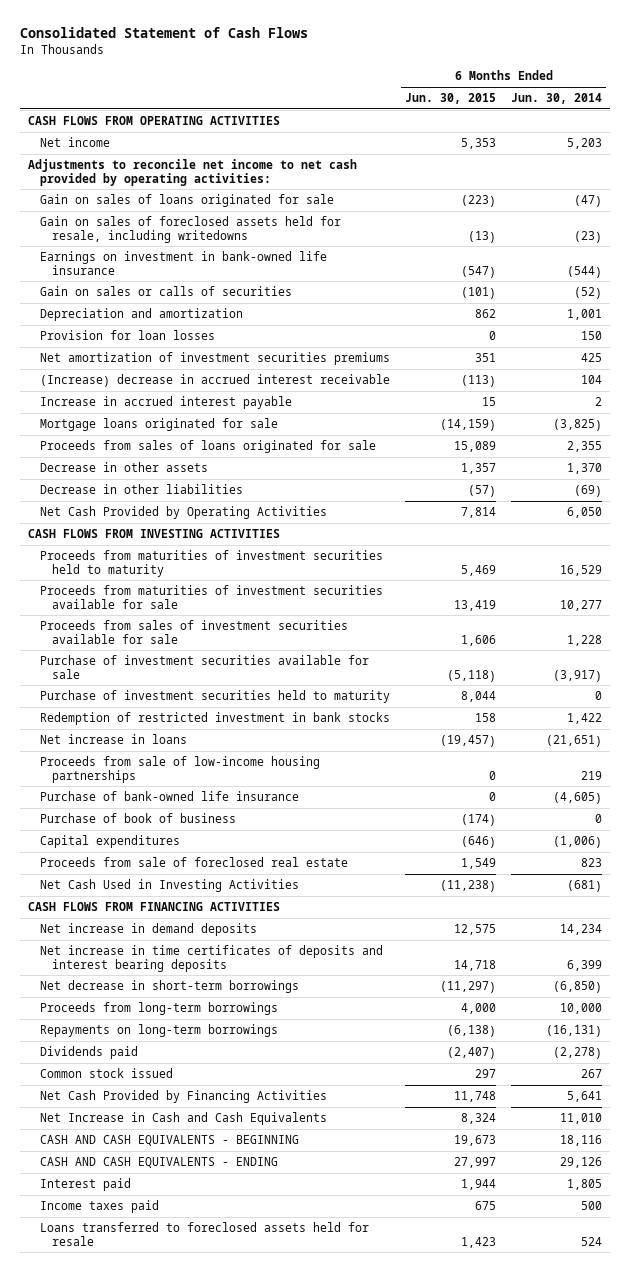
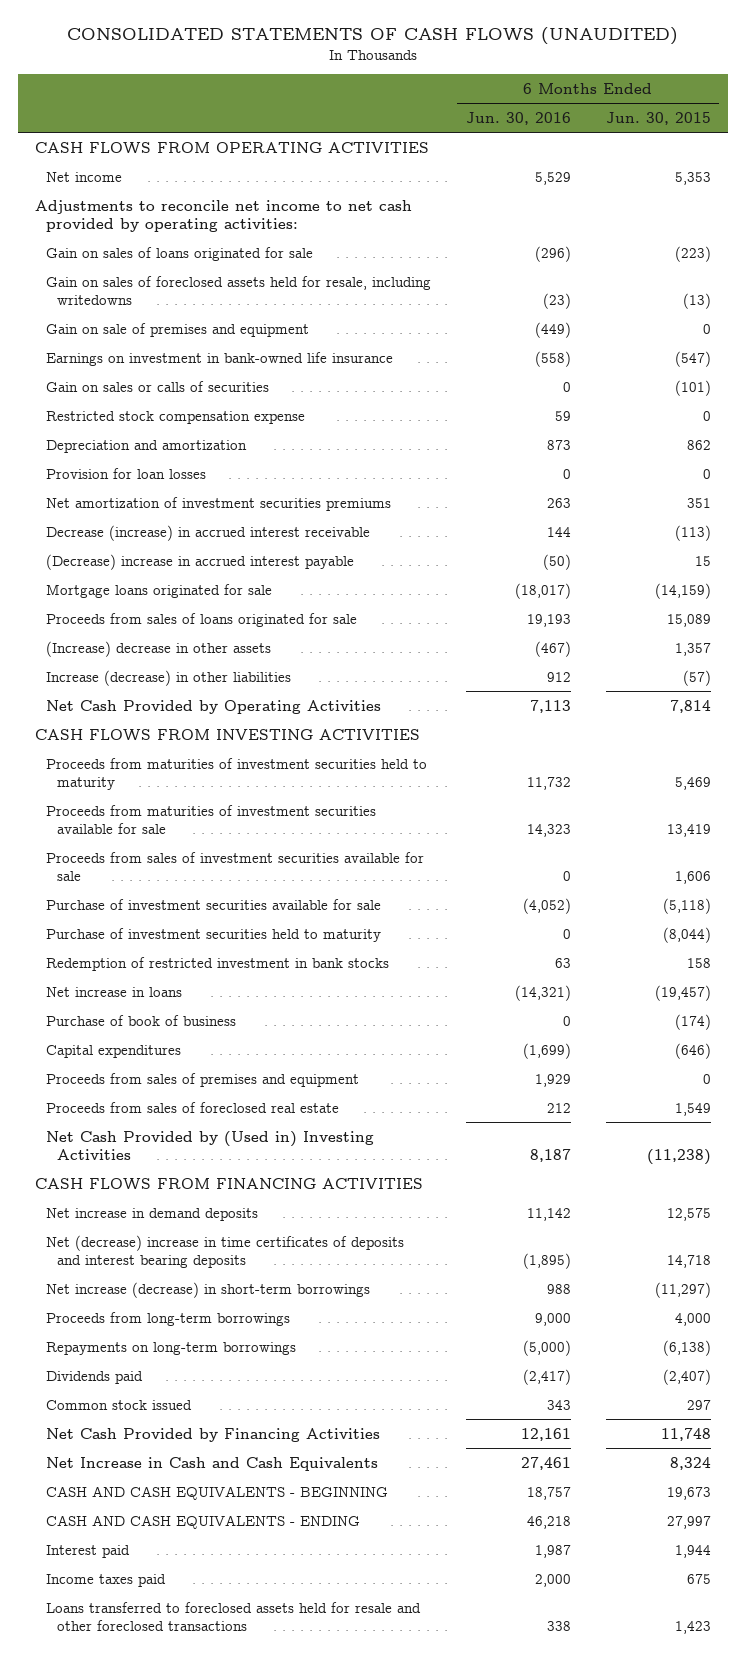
- Consolidated Statement of Cash Flows
+ CONSOLIDATED STATEMENTS OF CASH FLOWS (UNAUDITED)
- | 6 Months Ended Jun. 30, 2015 | 6 Months Ended Jun. 30, 2014
+ | 6 Months Ended Jun. 30, 2016 | 6 Months Ended Jun. 30, 2015
+ Gain on sale of premises and equipment | (449) | 0
+ Restricted stock compensation expense | 59 | 0
- (Increase) decrease in accrued interest receivable | (113) | 104
- Increase in accrued interest payable | 15 | 2
+ Decrease (increase) in accrued interest receivable | 144 | (113)
+ (Decrease) increase in accrued interest payable | (50) | 15
- Decrease in other assets | 1,357 | 1,370
- Decrease in other liabilities | (57) | (69)
+ (Increase) decrease in other assets | (467) | 1,357
+ Increase (decrease) in other liabilities | 912 | (57)
- Purchase of investment securities held to maturity | 8,044 | 0
+ Purchase of investment securities held to maturity | 0 | (8,044)
- Proceeds from sale of low-income housing partnerships | 0 | 219
- Purchase of bank-owned life insurance | 0 | (4,605)
- Proceeds from sale of foreclosed real estate | 1,549 | 823
- Net Cash Used in Investing Activities | (11,238) | (681)
+ Proceeds from sales of premises and equipment | 1,929 | 0
+ Proceeds from sales of foreclosed real estate | 212 | 1,549
+ Net Cash Provided by (Used in) Investing Activities | 8,187 | (11,238)
- Net increase in time certificates of deposits and interest bearing deposits | 14,718 | 6,399
- Net decrease in short-term borrowings | (11,297) | (6,850)
+ Net (decrease) increase in time certificates of deposits and interest bearing deposits | (1,895) | 14,718
+ Net increase (decrease) in short-term borrowings | 988 | (11,297)
- Loans transferred to foreclosed assets held for resale | 1,423 | 524
+ Loans transferred to foreclosed assets held for resale and other foreclosed transactions | 338 | 1,423

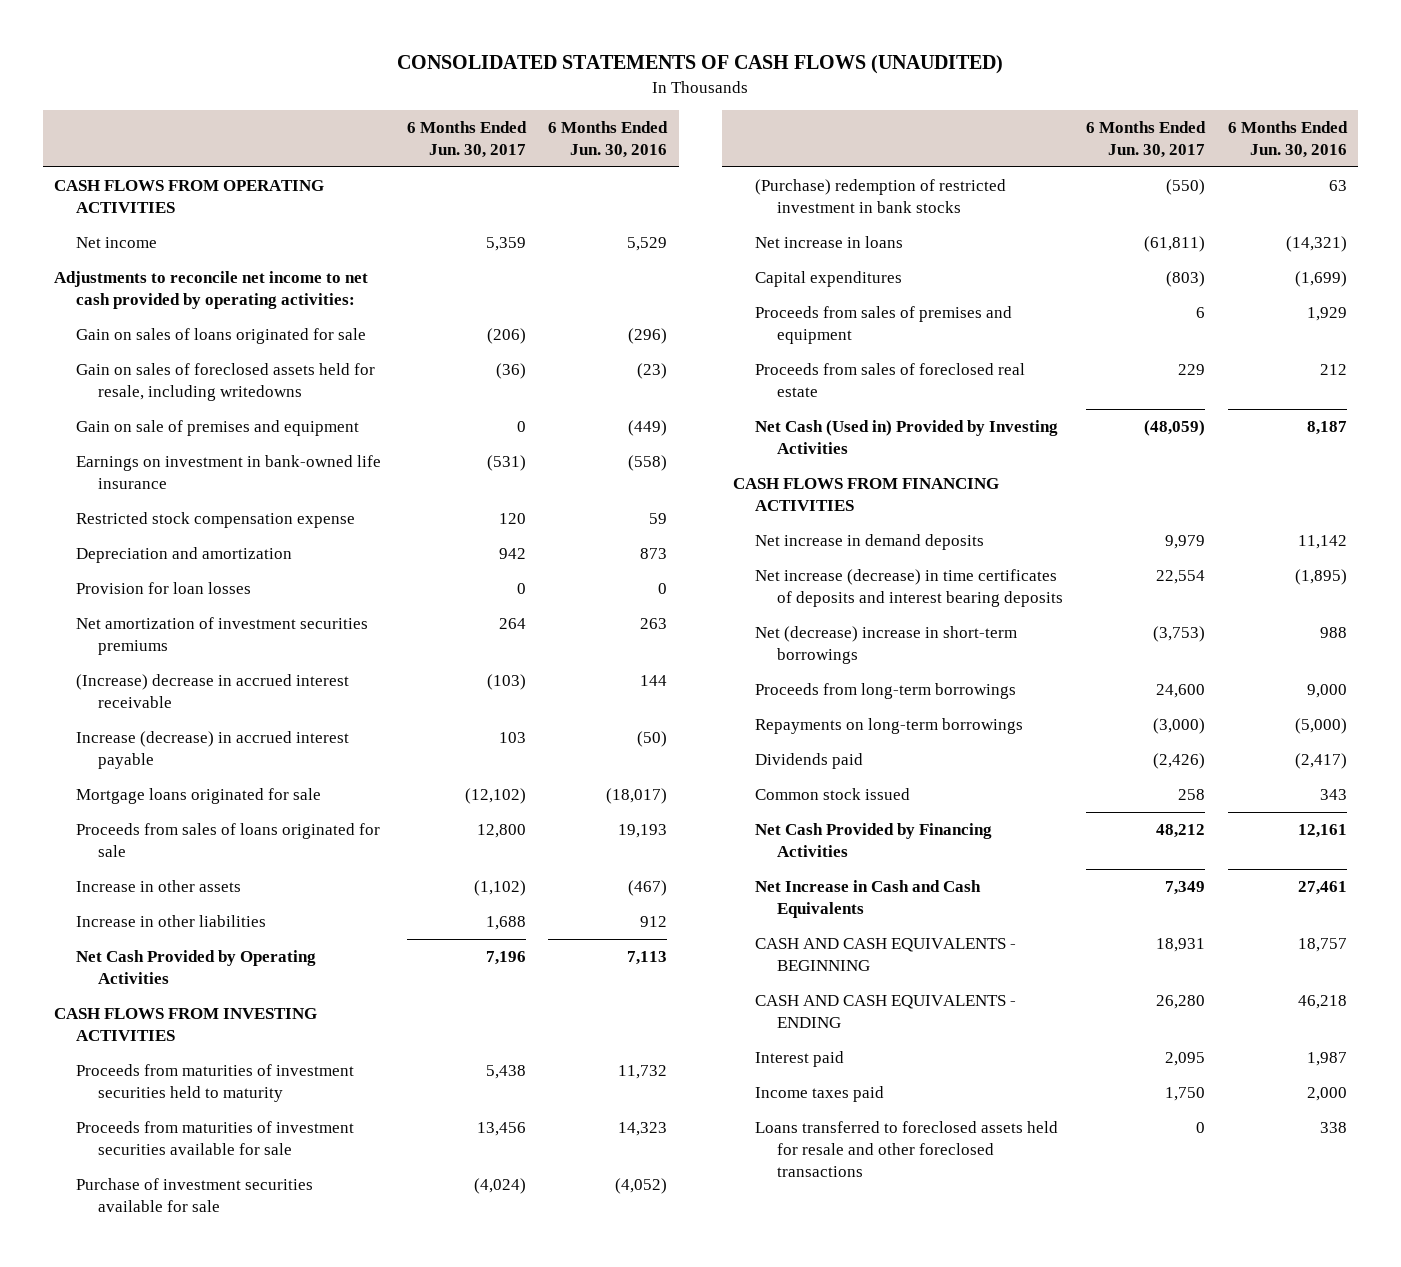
- | 6 Months Ended Jun. 30, 2016 | 6 Months Ended Jun. 30, 2015
+ | 6 Months Ended Jun. 30, 2017 | 6 Months Ended Jun. 30, 2016
- Gain on sales or calls of securities | 0 | (101)
- Decrease (increase) in accrued interest receivable | 144 | (113)
- (Decrease) increase in accrued interest payable | (50) | 15
+ (Increase) decrease in accrued interest receivable | (103) | 144
+ Increase (decrease) in accrued interest payable | 103 | (50)
- (Increase) decrease in other assets | (467) | 1,357
- Increase (decrease) in other liabilities | 912 | (57)
+ Increase in other assets | (1,102) | (467)
+ Increase in other liabilities | 1,688 | 912
- Proceeds from sales of investment securities available for sale | 0 | 1,606
- Purchase of investment securities held to maturity | 0 | (8,044)
- Redemption of restricted investment in bank stocks | 63 | 158
+ (Purchase) redemption of restricted investment in bank stocks | (550) | 63
- Purchase of book of business | 0 | (174)
- Net Cash Provided by (Used in) Investing Activities | 8,187 | (11,238)
+ Net Cash (Used in) Provided by Investing Activities | (48,059) | 8,187
- Net (decrease) increase in time certificates of deposits and interest bearing deposits | (1,895) | 14,718
- Net increase (decrease) in short-term borrowings | 988 | (11,297)
+ Net increase (decrease) in time certificates of deposits and interest bearing deposits | 22,554 | (1,895)
+ Net (decrease) increase in short-term borrowings | (3,753) | 988

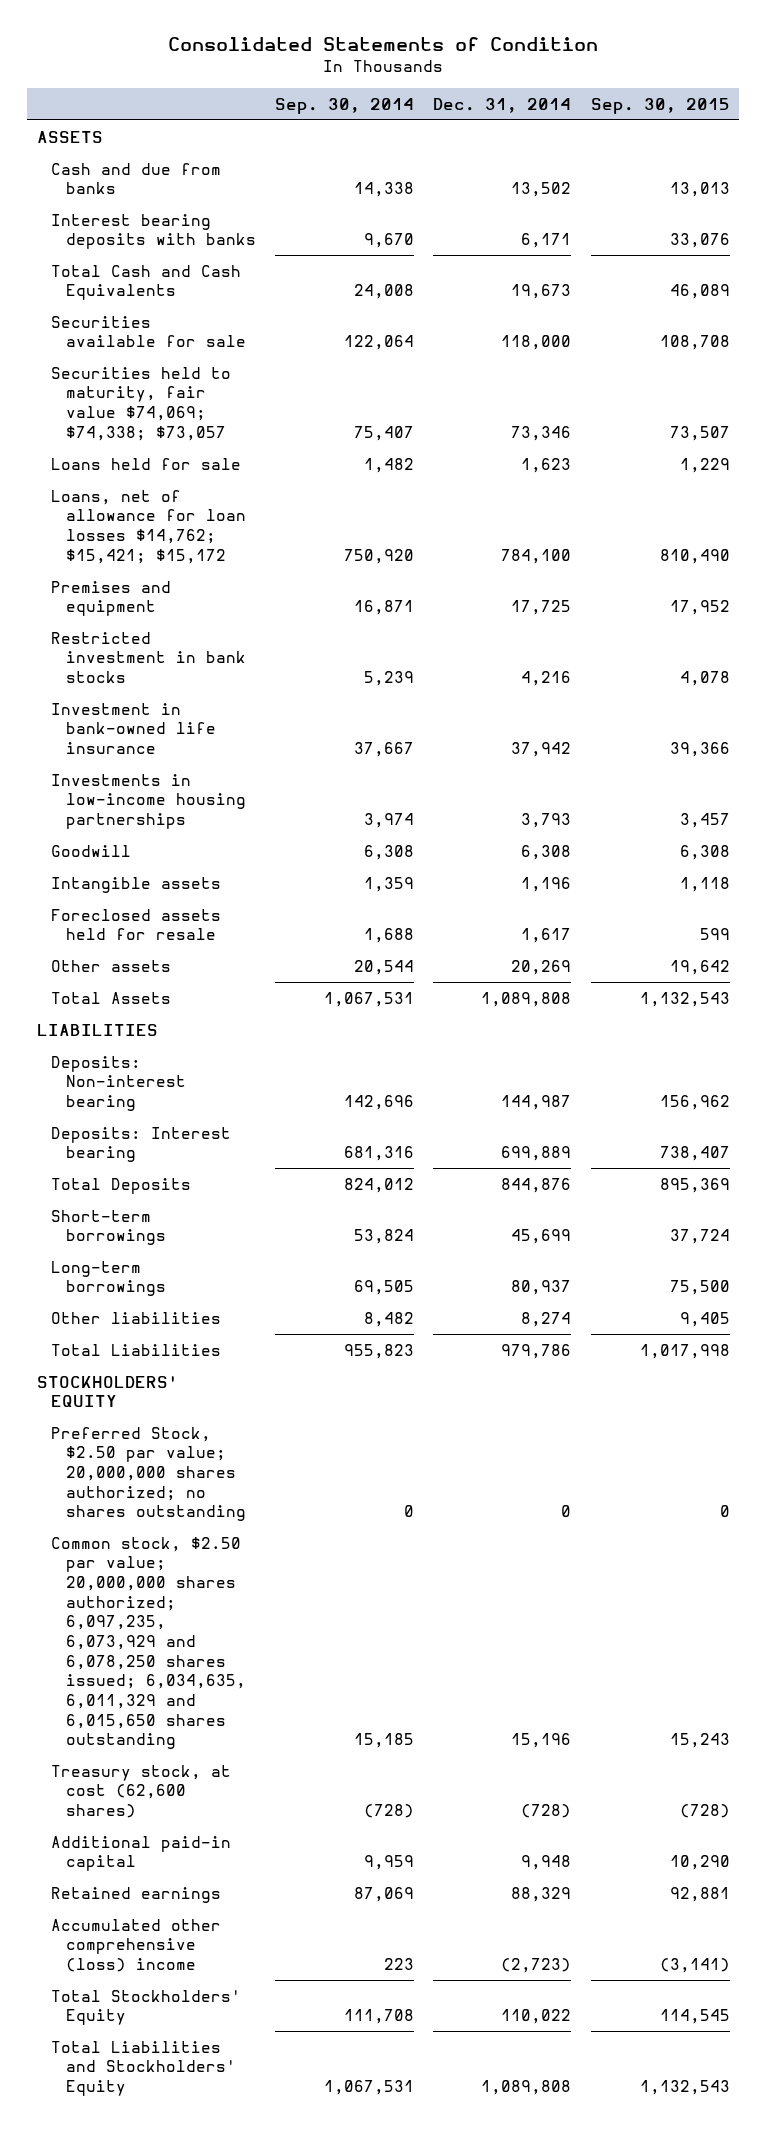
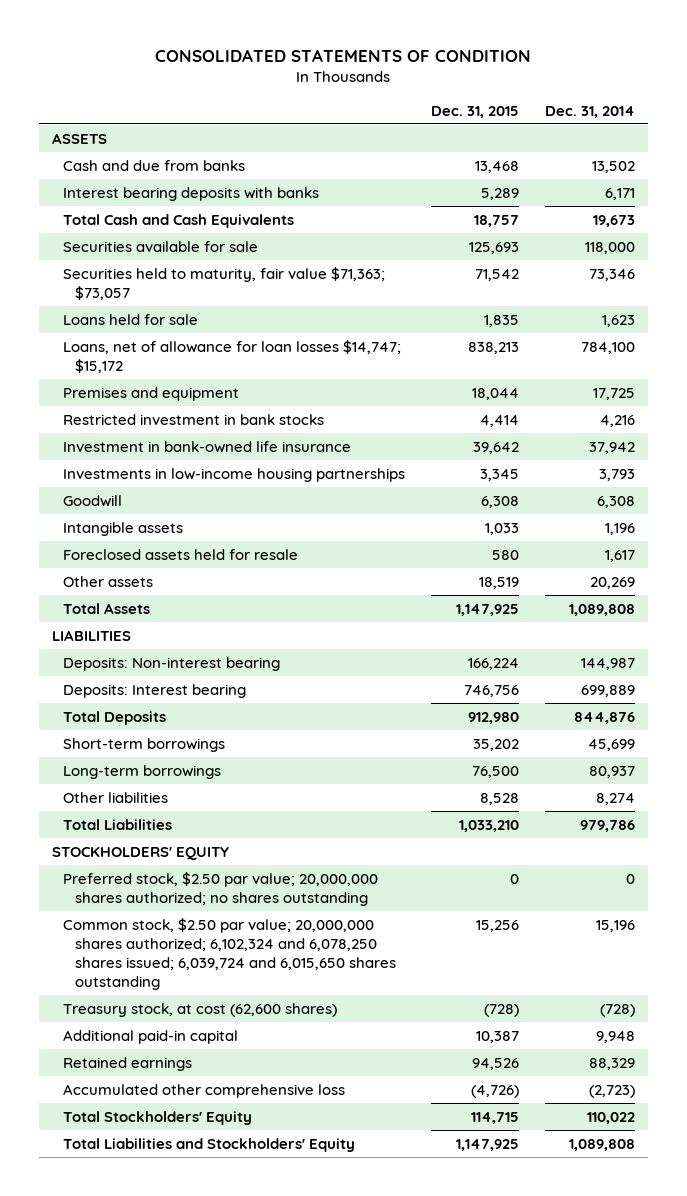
- Consolidated Statements of Condition
+ CONSOLIDATED STATEMENTS OF CONDITION
- | Sep. 30, 2014 | Dec. 31, 2014 | Sep. 30, 2015
+ | Dec. 31, 2015 | Dec. 31, 2014
- Securities held to maturity, fair value $74,069; $74,338; $73,057 | 75,407 | 73,346 | 73,507
+ Securities held to maturity, fair value $71,363; $73,057 | 71,542 | 73,346
- Loans, net of allowance for loan losses $14,762; $15,421; $15,172 | 750,920 | 784,100 | 810,490
+ Loans, net of allowance for loan losses $14,747; $15,172 | 838,213 | 784,100
- Preferred Stock, $2.50 par value; 20,000,000 shares authorized; no shares outstanding | 0 | 0 | 0
- Common stock, $2.50 par value; 20,000,000 shares authorized; 6,097,235, 6,073,929 and 6,078,250 shares issued; 6,034,635, 6,011,329 and 6,015,650 shares outstanding | 15,185 | 15,196 | 15,243
+ Preferred stock, $2.50 par value; 20,000,000 shares authorized; no shares outstanding | 0 | 0
+ Common stock, $2.50 par value; 20,000,000 shares authorized; 6,102,324 and 6,078,250 shares issued; 6,039,724 and 6,015,650 shares outstanding | 15,256 | 15,196
- Accumulated other comprehensive (loss) income | 223 | (2,723) | (3,141)
+ Accumulated other comprehensive loss | (4,726) | (2,723)

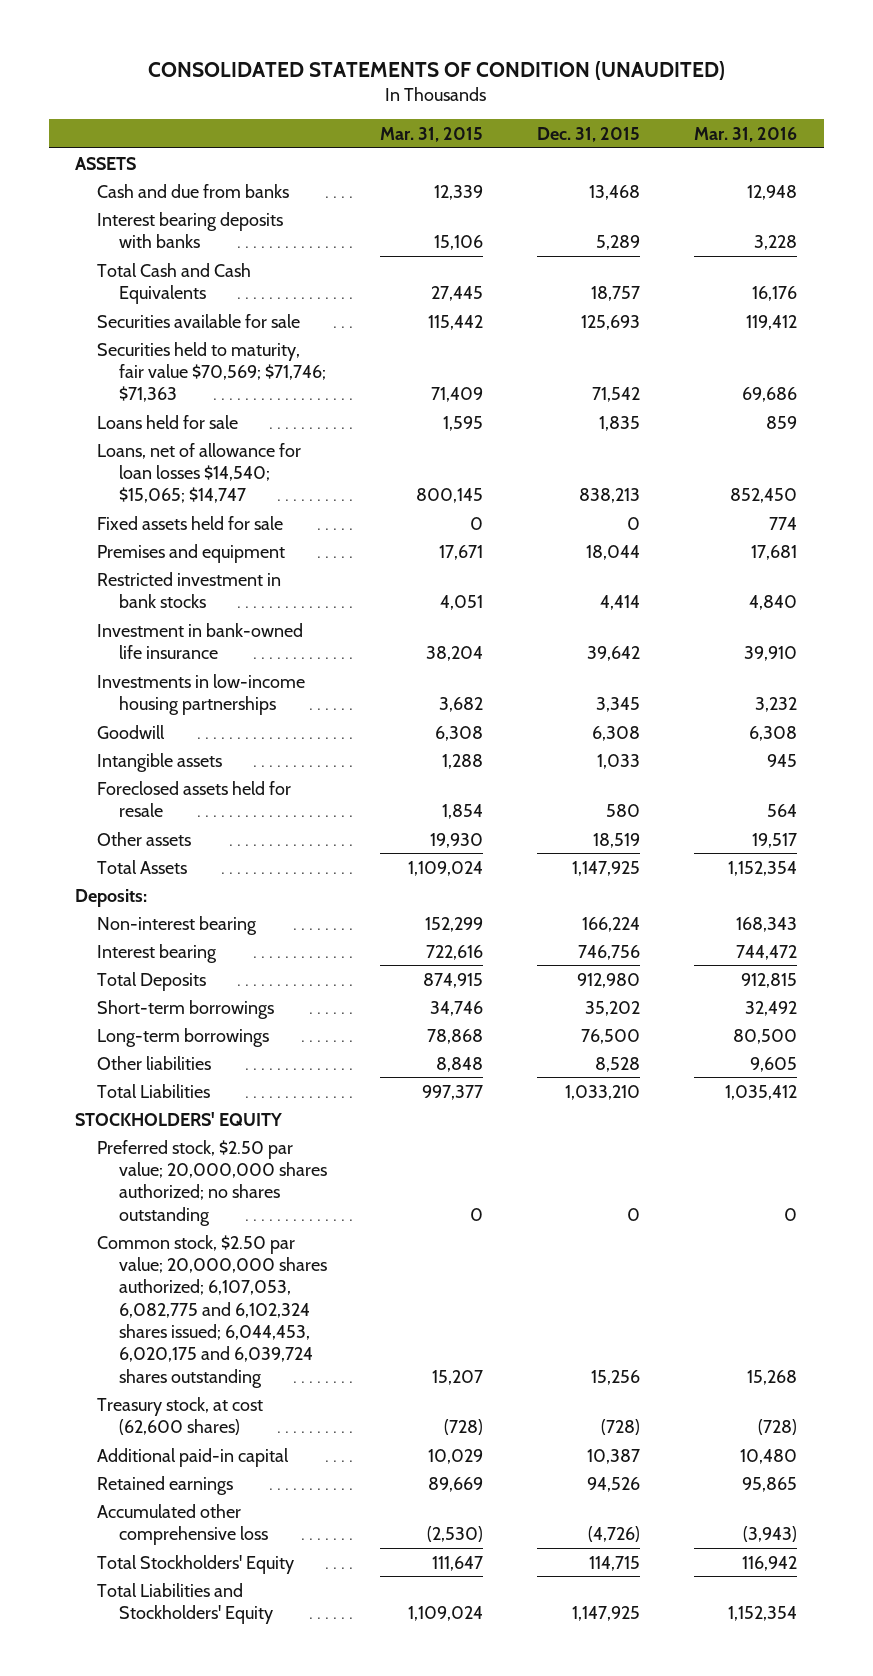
- CONSOLIDATED STATEMENTS OF CONDITION
+ CONSOLIDATED STATEMENTS OF CONDITION (UNAUDITED)
- | Dec. 31, 2015 | Dec. 31, 2014
+ | Mar. 31, 2015 | Dec. 31, 2015 | Mar. 31, 2016
- Securities held to maturity, fair value $71,363; $73,057 | 71,542 | 73,346
+ Securities held to maturity, fair value $70,569; $71,746; $71,363 | 71,409 | 71,542 | 69,686
- Loans, net of allowance for loan losses $14,747; $15,172 | 838,213 | 784,100
+ Loans, net of allowance for loan losses $14,540; $15,065; $14,747 | 800,145 | 838,213 | 852,450
+ Fixed assets held for sale | 0 | 0 | 774
- LIABILITIES
- Deposits: Non-interest bearing | 166,224 | 144,987
- Deposits: Interest bearing | 746,756 | 699,889
+ Deposits:
+ Non-interest bearing | 152,299 | 166,224 | 168,343
+ Interest bearing | 722,616 | 746,756 | 744,472
- Common stock, $2.50 par value; 20,000,000 shares authorized; 6,102,324 and 6,078,250 shares issued; 6,039,724 and 6,015,650 shares outstanding | 15,256 | 15,196
+ Common stock, $2.50 par value; 20,000,000 shares authorized; 6,107,053, 6,082,775 and 6,102,324 shares issued; 6,044,453, 6,020,175 and 6,039,724 shares outstanding | 15,207 | 15,256 | 15,268

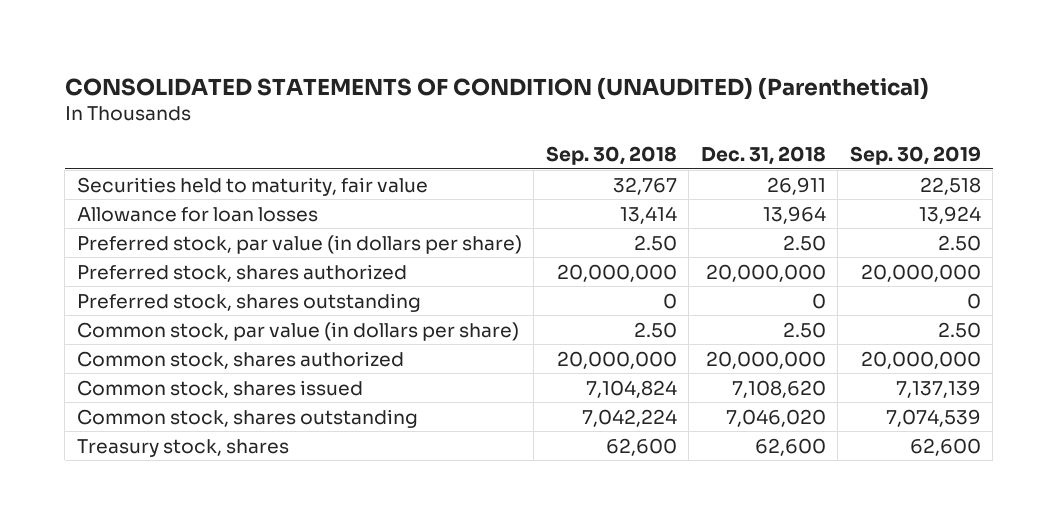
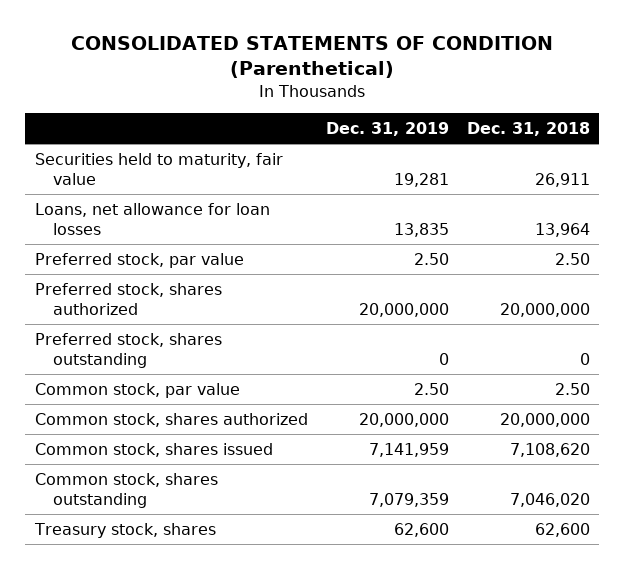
- CONSOLIDATED STATEMENTS OF CONDITION (UNAUDITED) (Parenthetical)
+ CONSOLIDATED STATEMENTS OF CONDITION (Parenthetical)
- | Sep. 30, 2018 | Dec. 31, 2018 | Sep. 30, 2019
+ | Dec. 31, 2019 | Dec. 31, 2018
- Allowance for loan losses | 13,414 | 13,964 | 13,924
- Preferred stock, par value (in dollars per share) | 2.50 | 2.50 | 2.50
+ Loans, net allowance for loan losses | 13,835 | 13,964
+ Preferred stock, par value | 2.50 | 2.50
- Common stock, par value (in dollars per share) | 2.50 | 2.50 | 2.50
+ Common stock, par value | 2.50 | 2.50

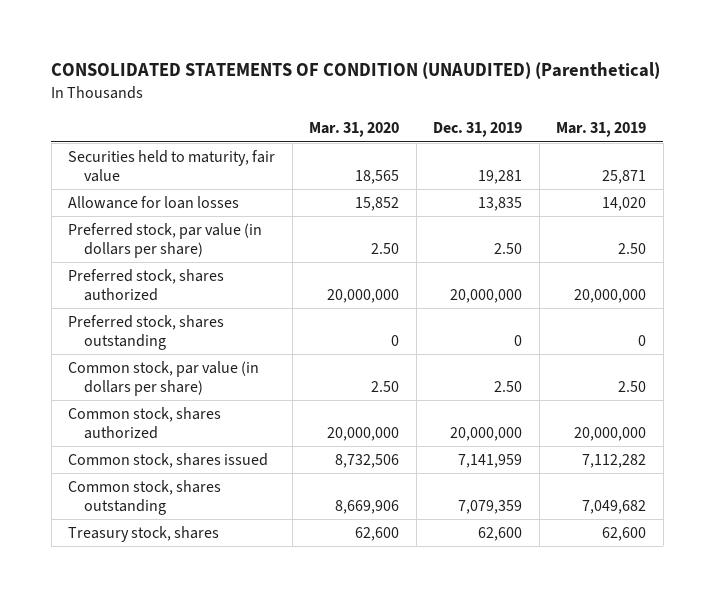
- CONSOLIDATED STATEMENTS OF CONDITION (Parenthetical)
+ CONSOLIDATED STATEMENTS OF CONDITION (UNAUDITED) (Parenthetical)
- | Dec. 31, 2019 | Dec. 31, 2018
+ | Mar. 31, 2020 | Dec. 31, 2019 | Mar. 31, 2019
- Loans, net allowance for loan losses | 13,835 | 13,964
- Preferred stock, par value | 2.50 | 2.50
+ Allowance for loan losses | 15,852 | 13,835 | 14,020
+ Preferred stock, par value (in dollars per share) | 2.50 | 2.50 | 2.50
- Common stock, par value | 2.50 | 2.50
+ Common stock, par value (in dollars per share) | 2.50 | 2.50 | 2.50

